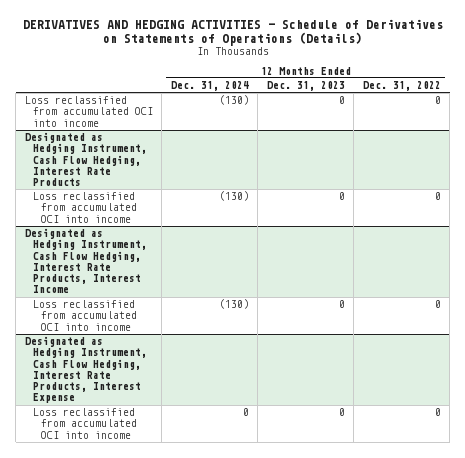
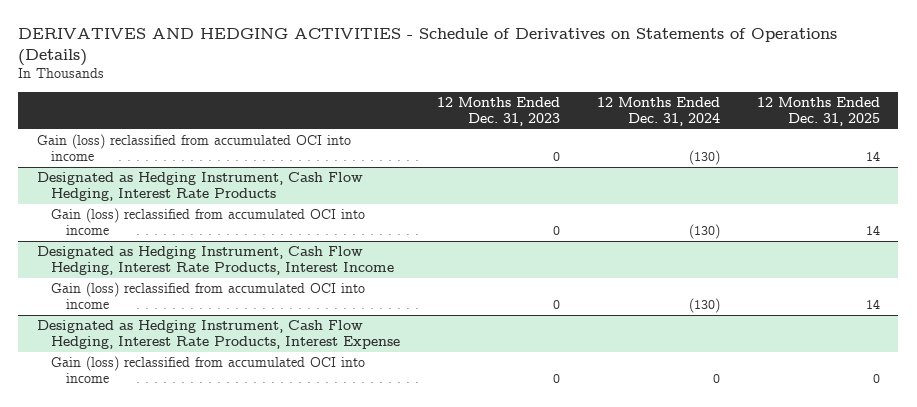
- | 12 Months Ended Dec. 31, 2024 | 12 Months Ended Dec. 31, 2023 | 12 Months Ended Dec. 31, 2022
+ | 12 Months Ended Dec. 31, 2023 | 12 Months Ended Dec. 31, 2024 | 12 Months Ended Dec. 31, 2025
- Loss reclassified from accumulated OCI into income | (130) | 0 | 0
+ Gain (loss) reclassified from accumulated OCI into income | 0 | (130) | 14
@ Designated as Hedging Instrument, Cash Flow Hedging, Interest Rate Products
- Loss reclassified from accumulated OCI into income | (130) | 0 | 0
+ Gain (loss) reclassified from accumulated OCI into income | 0 | (130) | 14
@ Designated as Hedging Instrument, Cash Flow Hedging, Interest Rate Products, Interest Income
- Loss reclassified from accumulated OCI into income | (130) | 0 | 0
+ Gain (loss) reclassified from accumulated OCI into income | 0 | (130) | 14
@ Designated as Hedging Instrument, Cash Flow Hedging, Interest Rate Products, Interest Expense
- Loss reclassified from accumulated OCI into income | 0 | 0 | 0
+ Gain (loss) reclassified from accumulated OCI into income | 0 | 0 | 0

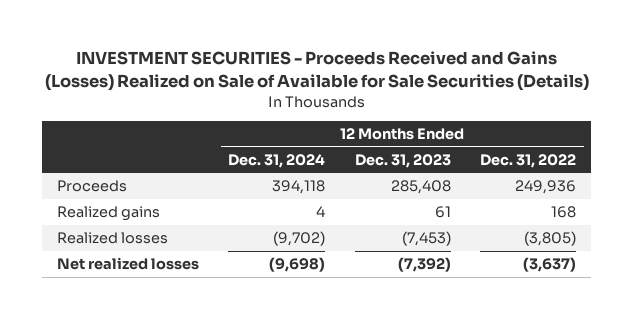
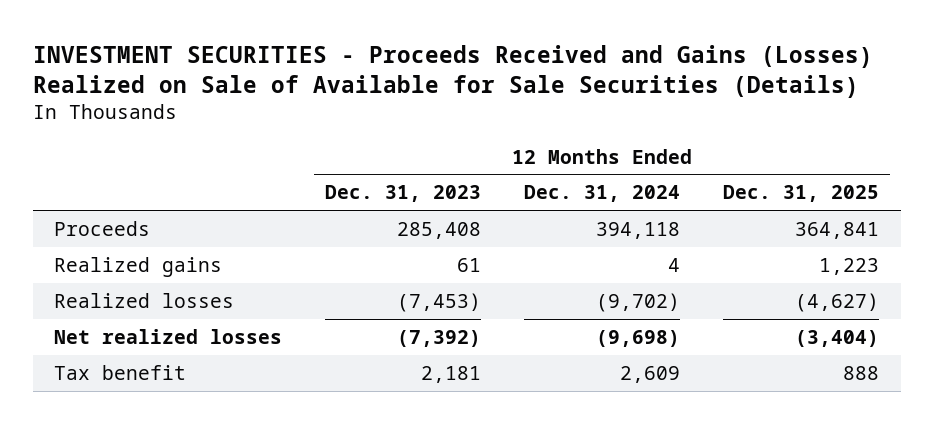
- | 12 Months Ended Dec. 31, 2024 | 12 Months Ended Dec. 31, 2023 | 12 Months Ended Dec. 31, 2022
+ | 12 Months Ended Dec. 31, 2023 | 12 Months Ended Dec. 31, 2024 | 12 Months Ended Dec. 31, 2025
+ Tax benefit | 2,181 | 2,609 | 888

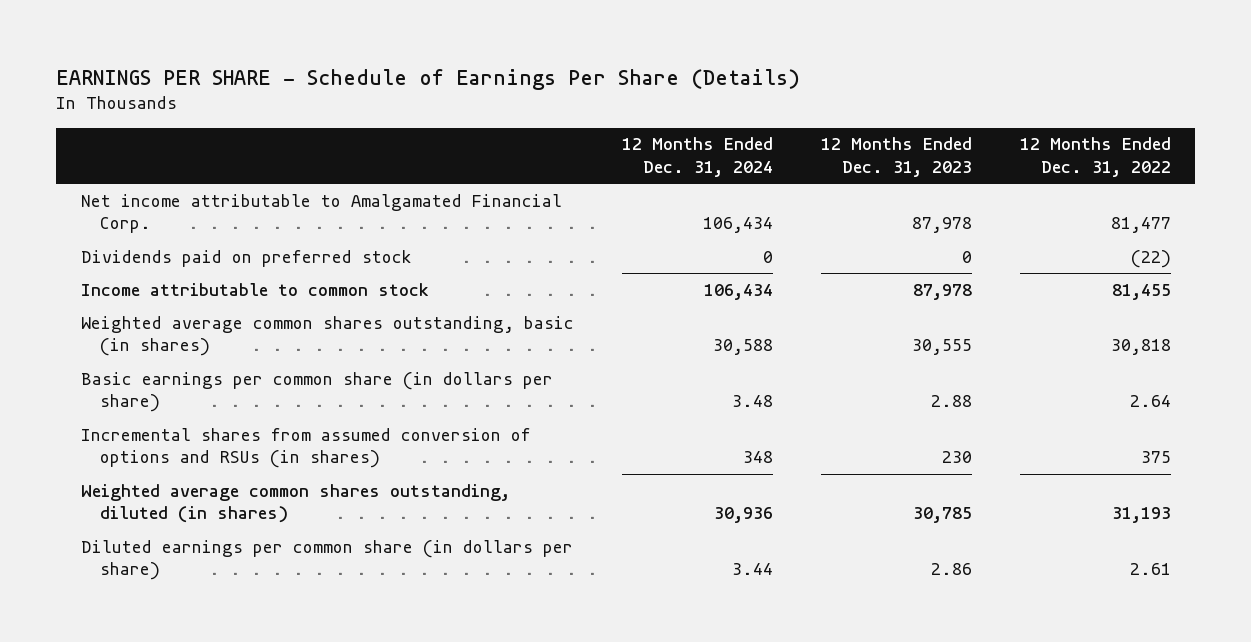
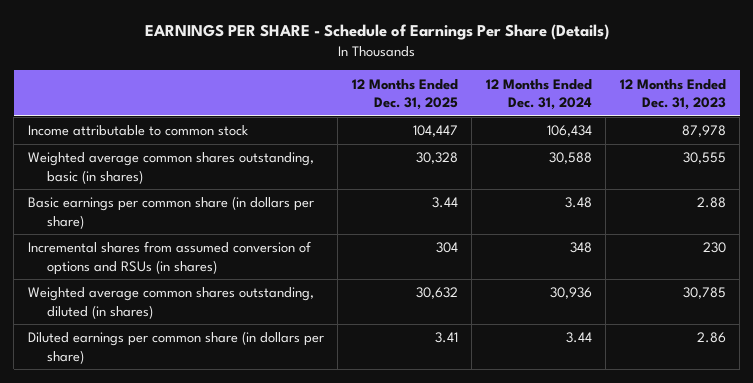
- | 12 Months Ended Dec. 31, 2024 | 12 Months Ended Dec. 31, 2023 | 12 Months Ended Dec. 31, 2022
+ | 12 Months Ended Dec. 31, 2025 | 12 Months Ended Dec. 31, 2024 | 12 Months Ended Dec. 31, 2023
- Net income attributable to Amalgamated Financial Corp. | 106,434 | 87,978 | 81,477
- Dividends paid on preferred stock | 0 | 0 | (22)

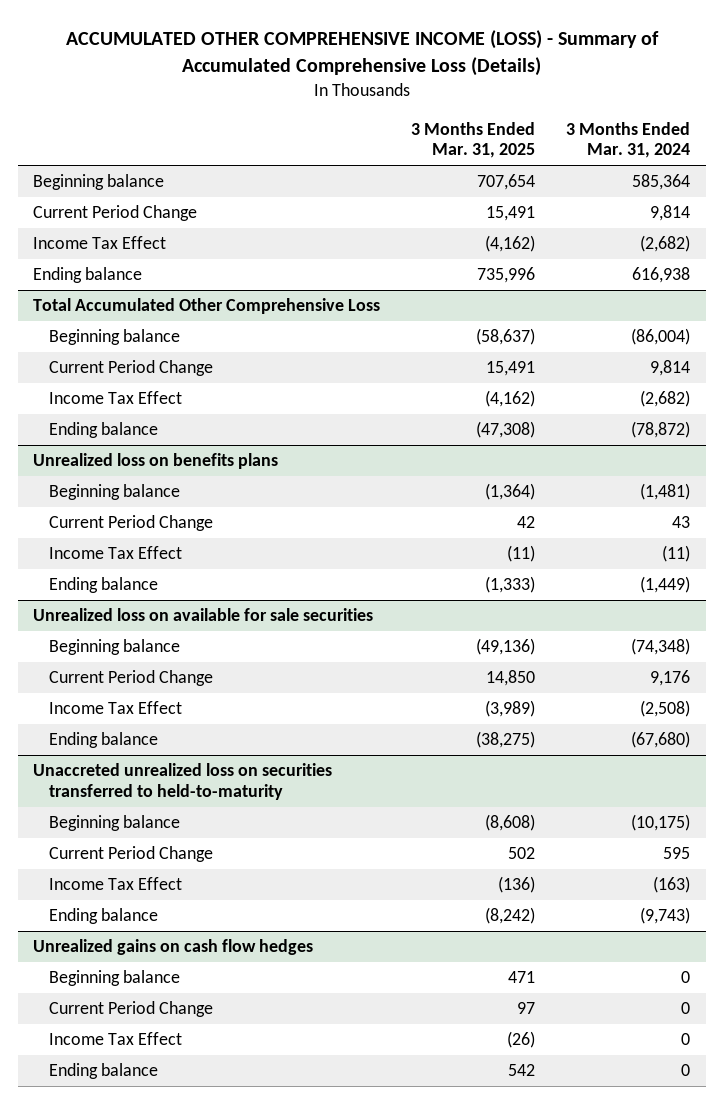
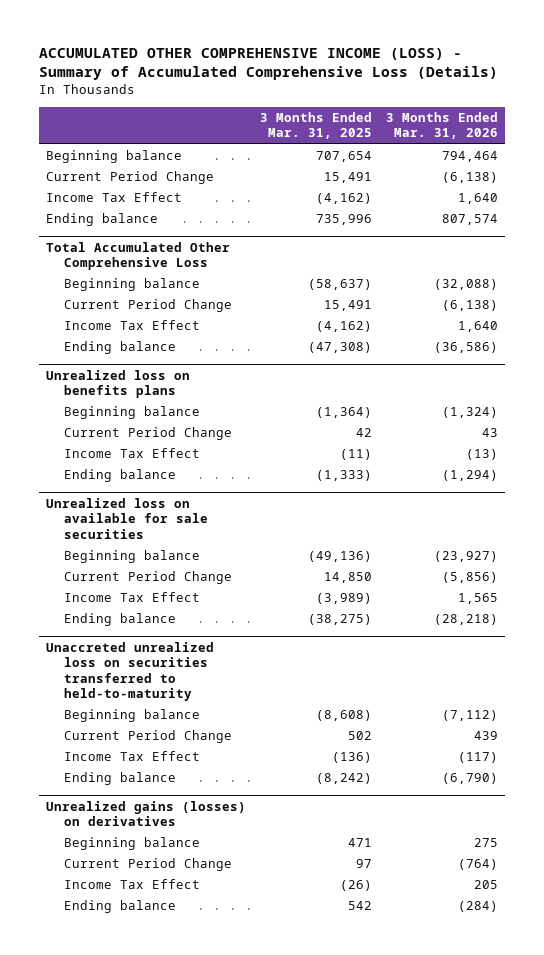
- | 3 Months Ended Mar. 31, 2025 | 3 Months Ended Mar. 31, 2024
+ | 3 Months Ended Mar. 31, 2025 | 3 Months Ended Mar. 31, 2026
- Unrealized gains on cash flow hedges
+ Unrealized gains (losses) on derivatives

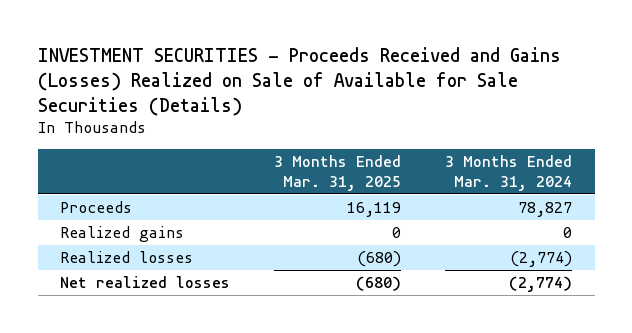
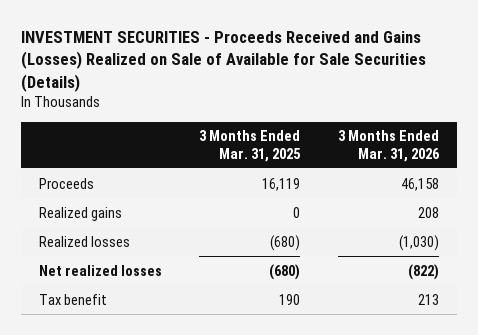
- | 3 Months Ended Mar. 31, 2025 | 3 Months Ended Mar. 31, 2024
+ | 3 Months Ended Mar. 31, 2025 | 3 Months Ended Mar. 31, 2026
+ Tax benefit | 190 | 213

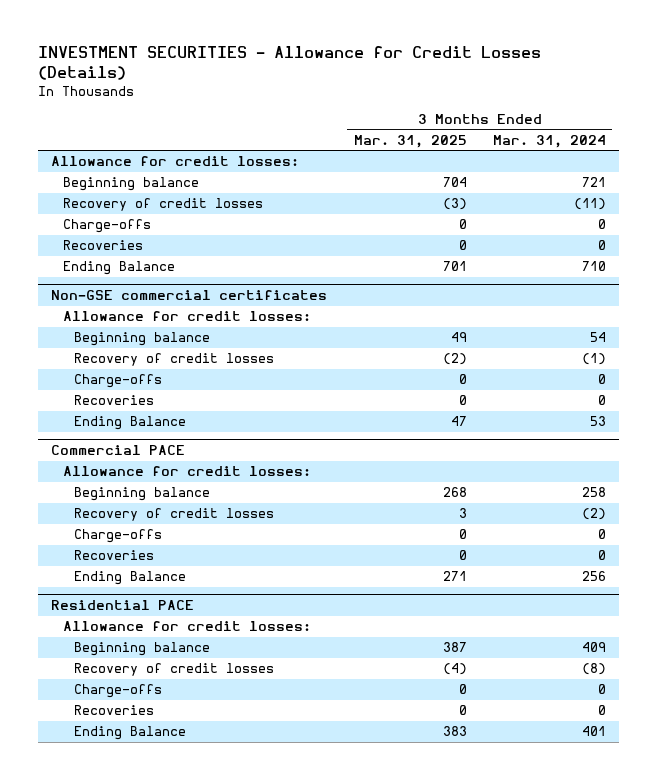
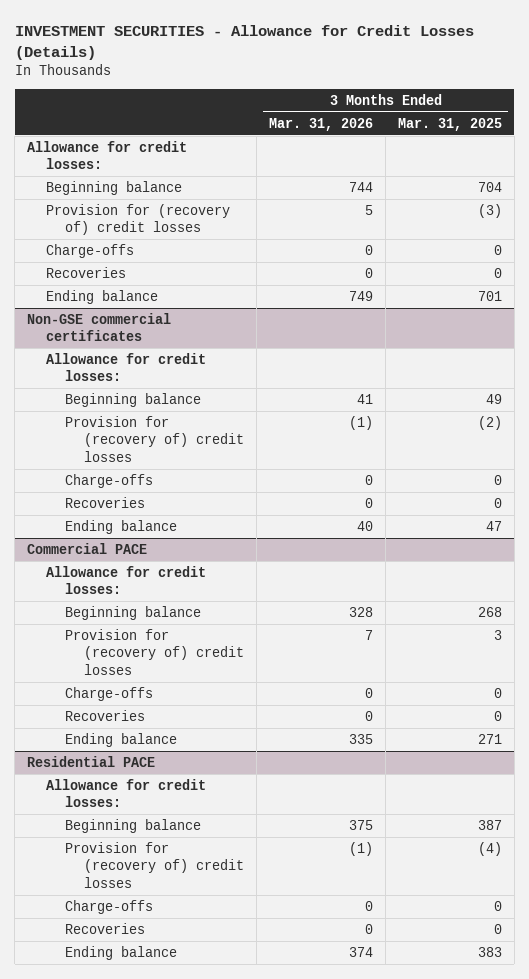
- | 3 Months Ended Mar. 31, 2025 | 3 Months Ended Mar. 31, 2024
+ | 3 Months Ended Mar. 31, 2026 | 3 Months Ended Mar. 31, 2025
- Recovery of credit losses | (3) | (11)
+ Provision for (recovery of) credit losses | 5 | (3)
- Ending Balance | 701 | 710
+ Ending balance | 749 | 701
@ Non-GSE commercial certificates
- Recovery of credit losses | (2) | (1)
+ Provision for (recovery of) credit losses | (1) | (2)
- Ending Balance | 47 | 53
+ Ending balance | 40 | 47
@ Commercial PACE
- Recovery of credit losses | 3 | (2)
+ Provision for (recovery of) credit losses | 7 | 3
- Ending Balance | 271 | 256
+ Ending balance | 335 | 271
@ Residential PACE
- Recovery of credit losses | (4) | (8)
+ Provision for (recovery of) credit losses | (1) | (4)
- Ending Balance | 383 | 401
+ Ending balance | 374 | 383

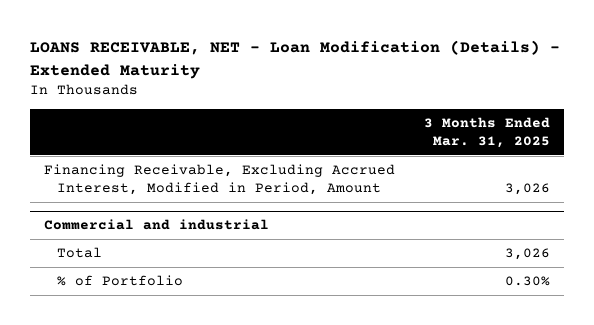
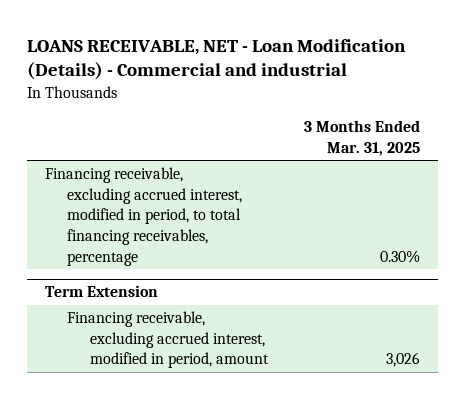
- LOANS RECEIVABLE, NET - Loan Modification (Details) - Extended Maturity
+ LOANS RECEIVABLE, NET - Loan Modification (Details) - Commercial and industrial
- Financing Receivable, Excluding Accrued Interest, Modified in Period, Amount | 3,026
- Commercial and industrial
- Total | 3,026
- % of Portfolio | 0.30%
+ Financing receivable, excluding accrued interest, modified in period, to total financing receivables, percentage | 0.30%
+ Term Extension
+ Financing receivable, excluding accrued interest, modified in period, amount | 3,026

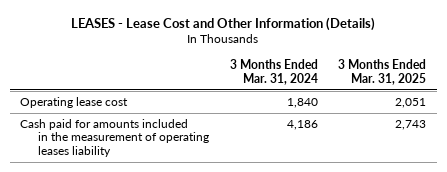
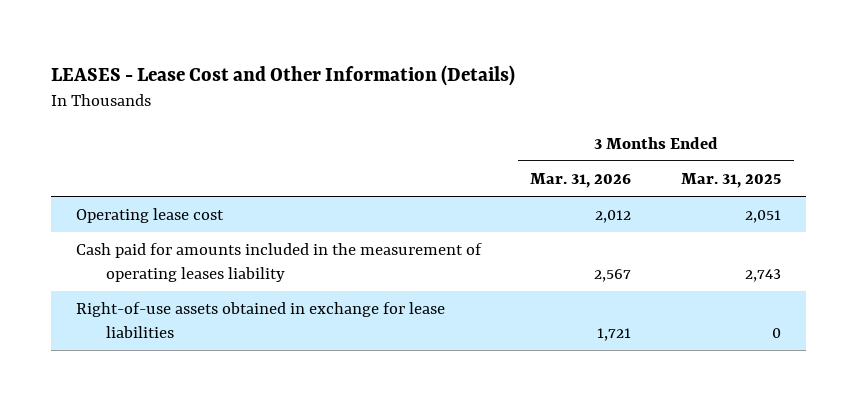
- | 3 Months Ended Mar. 31, 2024 | 3 Months Ended Mar. 31, 2025
+ | 3 Months Ended Mar. 31, 2026 | 3 Months Ended Mar. 31, 2025
+ Right-of-use assets obtained in exchange for lease liabilities | 1,721 | 0

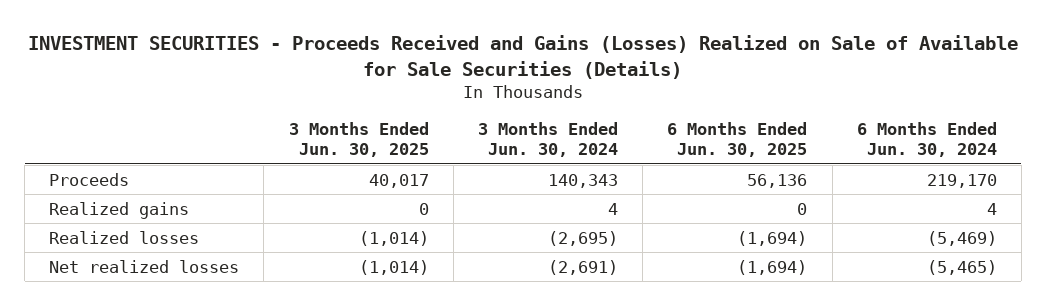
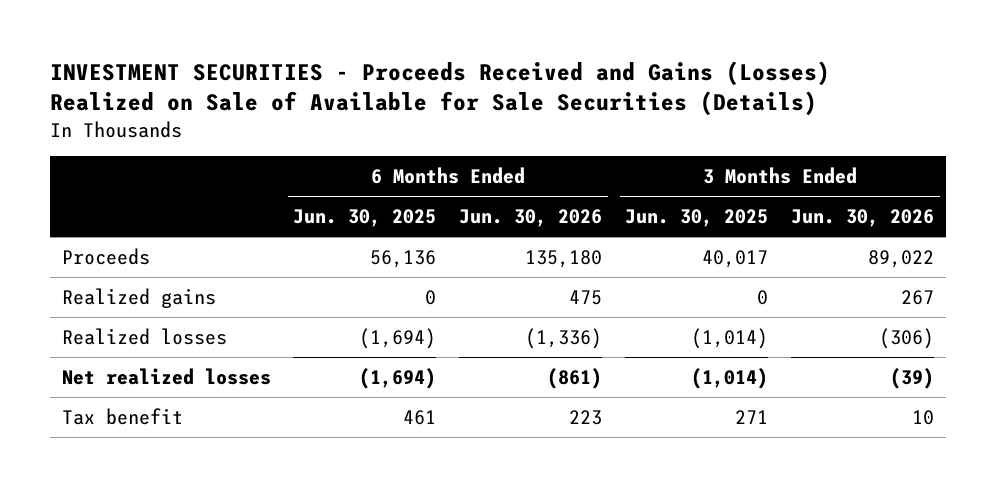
- | 3 Months Ended Jun. 30, 2025 | 3 Months Ended Jun. 30, 2024 | 6 Months Ended Jun. 30, 2025 | 6 Months Ended Jun. 30, 2024
+ | 6 Months Ended Jun. 30, 2025 | 6 Months Ended Jun. 30, 2026 | 3 Months Ended Jun. 30, 2025 | 3 Months Ended Jun. 30, 2026
+ Tax benefit | 461 | 223 | 271 | 10

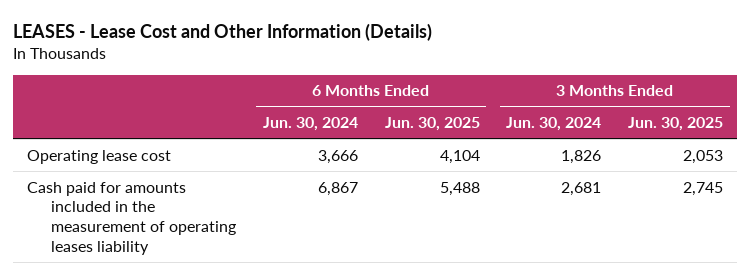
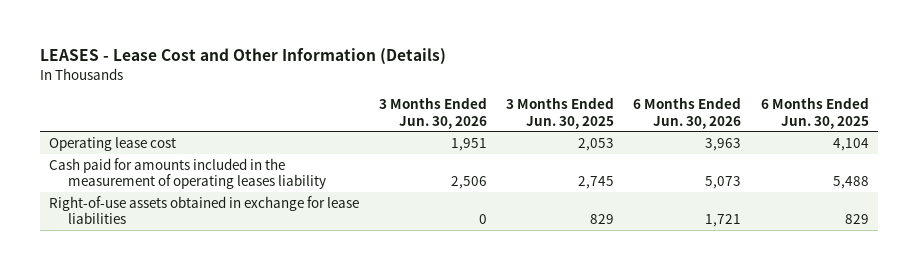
- | 6 Months Ended Jun. 30, 2024 | 6 Months Ended Jun. 30, 2025 | 3 Months Ended Jun. 30, 2024 | 3 Months Ended Jun. 30, 2025
+ | 3 Months Ended Jun. 30, 2026 | 3 Months Ended Jun. 30, 2025 | 6 Months Ended Jun. 30, 2026 | 6 Months Ended Jun. 30, 2025
+ Right-of-use assets obtained in exchange for lease liabilities | 0 | 829 | 1,721 | 829

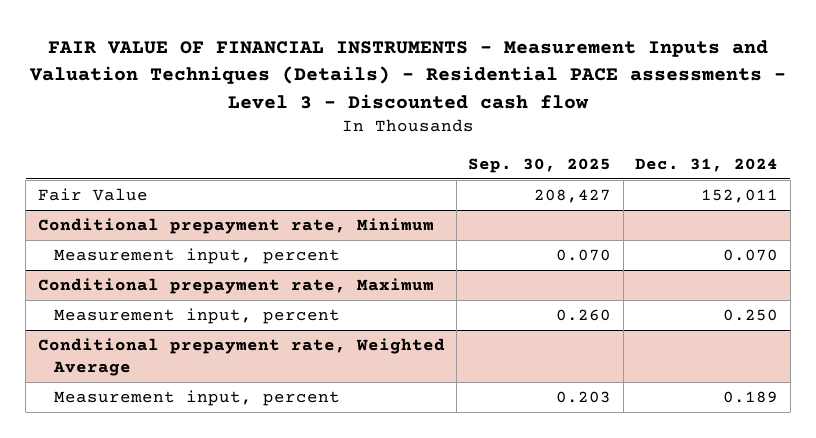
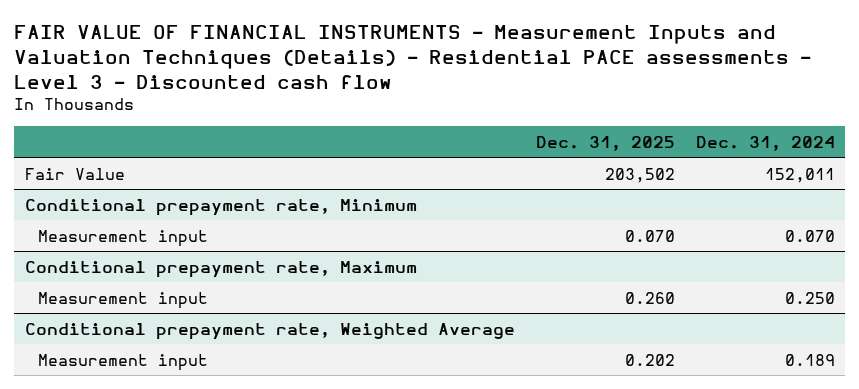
- | Sep. 30, 2025 | Dec. 31, 2024
+ | Dec. 31, 2025 | Dec. 31, 2024
@ Conditional prepayment rate, Minimum
- Measurement input, percent | 0.070 | 0.070
+ Measurement input | 0.070 | 0.070
@ Conditional prepayment rate, Maximum
- Measurement input, percent | 0.260 | 0.250
+ Measurement input | 0.260 | 0.250
@ Conditional prepayment rate, Weighted Average
- Measurement input, percent | 0.203 | 0.189
+ Measurement input | 0.202 | 0.189

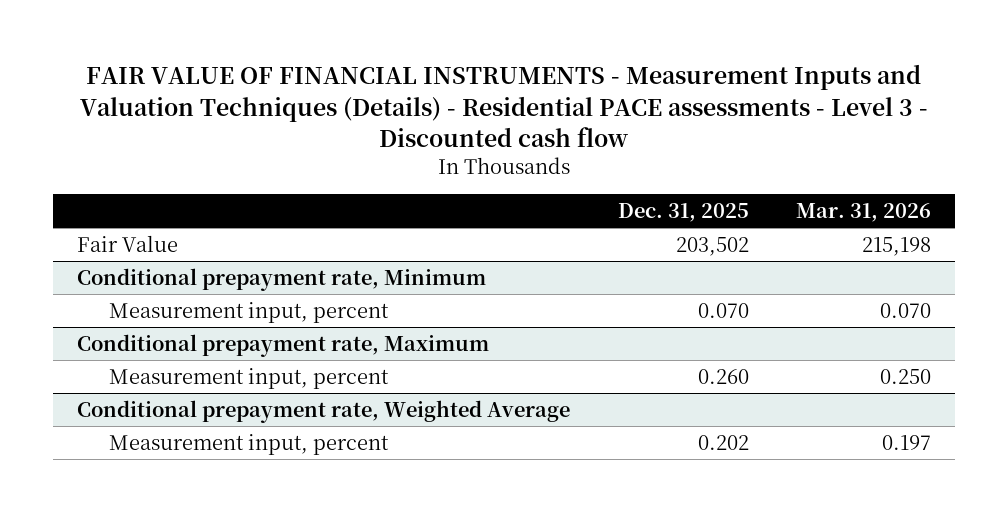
- | Dec. 31, 2025 | Dec. 31, 2024
+ | Dec. 31, 2025 | Mar. 31, 2026
@ Conditional prepayment rate, Minimum
- Measurement input | 0.070 | 0.070
+ Measurement input, percent | 0.070 | 0.070
@ Conditional prepayment rate, Maximum
- Measurement input | 0.260 | 0.250
+ Measurement input, percent | 0.260 | 0.250
@ Conditional prepayment rate, Weighted Average
- Measurement input | 0.202 | 0.189
+ Measurement input, percent | 0.202 | 0.197

